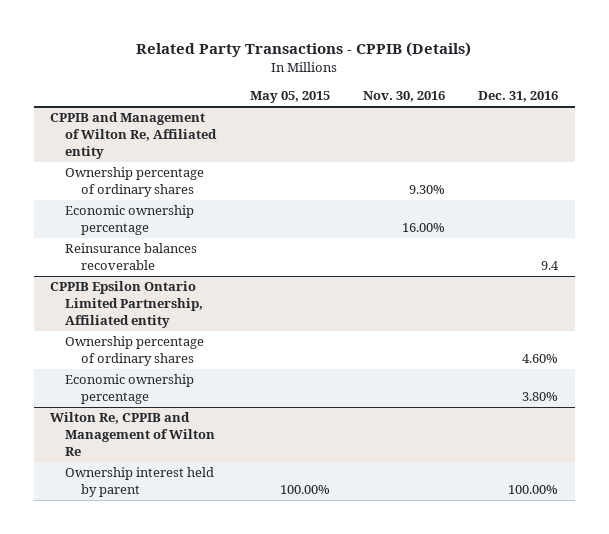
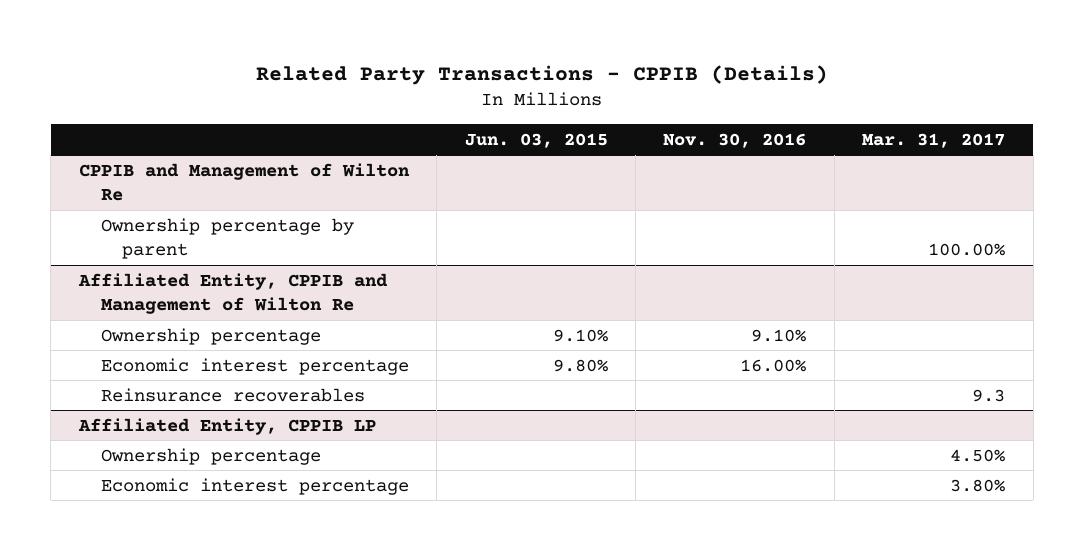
- | May 05, 2015 | Nov. 30, 2016 | Dec. 31, 2016
+ | Jun. 03, 2015 | Nov. 30, 2016 | Mar. 31, 2017
- CPPIB and Management of Wilton Re, Affiliated entity
- Ownership percentage of ordinary shares | | 9.30% |
- Economic ownership percentage | | 16.00% |
- Reinsurance balances recoverable | | | 9.4
- CPPIB Epsilon Ontario Limited Partnership, Affiliated entity
- Ownership percentage of ordinary shares | | | 4.60%
- Economic ownership percentage | | | 3.80%
- Wilton Re, CPPIB and Management of Wilton Re
- Ownership interest held by parent | 100.00% | | 100.00%
+ CPPIB and Management of Wilton Re
+ Ownership percentage by parent | | | 100.00%
+ Affiliated Entity, CPPIB and Management of Wilton Re
+ Ownership percentage | 9.10% | 9.10% |
+ Economic interest percentage | 9.80% | 16.00% |
+ Reinsurance recoverables | | | 9.3
+ Affiliated Entity, CPPIB LP
+ Ownership percentage | | | 4.50%
+ Economic interest percentage | | | 3.80%

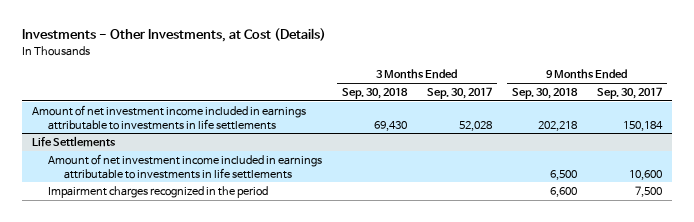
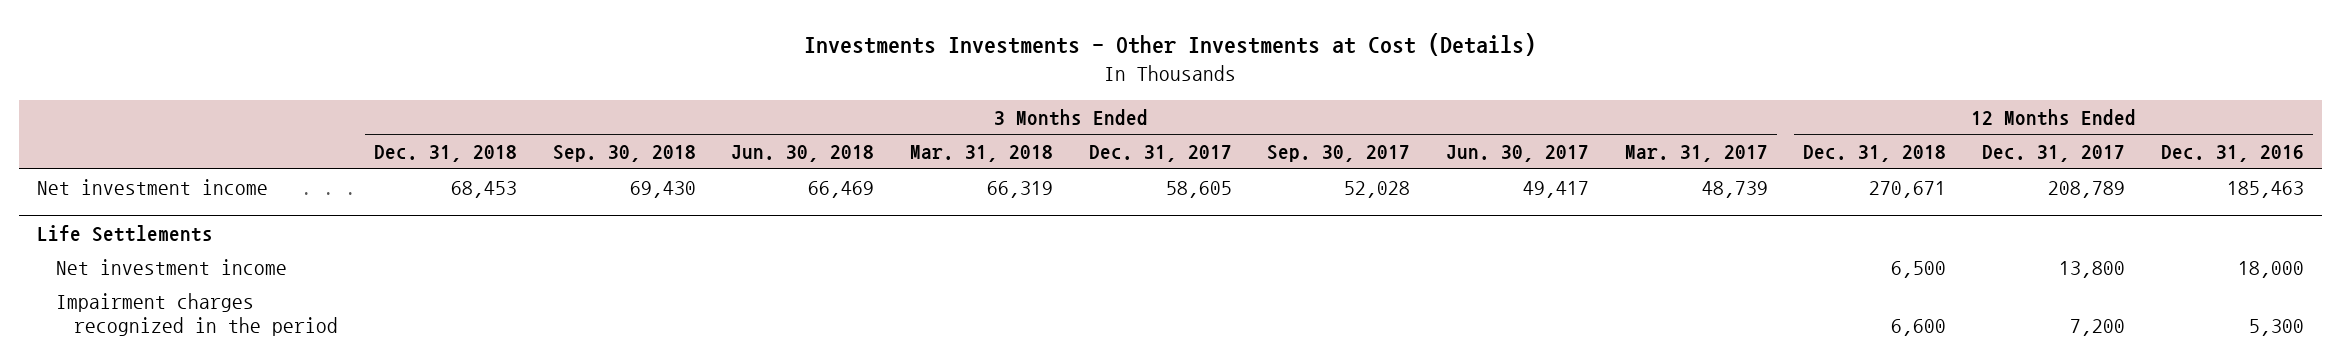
- Investments - Other Investments, at Cost (Details)
+ Investments Investments - Other Investments at Cost (Details)
- | 3 Months Ended Sep. 30, 2018 | 3 Months Ended Sep. 30, 2017 | 9 Months Ended Sep. 30, 2018 | 9 Months Ended Sep. 30, 2017
+ | 3 Months Ended Dec. 31, 2018 | 3 Months Ended Sep. 30, 2018 | 3 Months Ended Jun. 30, 2018 | 3 Months Ended Mar. 31, 2018 | 3 Months Ended Dec. 31, 2017 | 3 Months Ended Sep. 30, 2017 | 3 Months Ended Jun. 30, 2017 | 3 Months Ended Mar. 31, 2017 | 12 Months Ended Dec. 31, 2018 | 12 Months Ended Dec. 31, 2017 | 12 Months Ended Dec. 31, 2016
- Amount of net investment income included in earnings attributable to investments in life settlements | 69,430 | 52,028 | 202,218 | 150,184
+ Net investment income | 68,453 | 69,430 | 66,469 | 66,319 | 58,605 | 52,028 | 49,417 | 48,739 | 270,671 | 208,789 | 185,463
@ Life Settlements
- Amount of net investment income included in earnings attributable to investments in life settlements | | | 6,500 | 10,600
+ Net investment income | | | | | | | | | 6,500 | 13,800 | 18,000

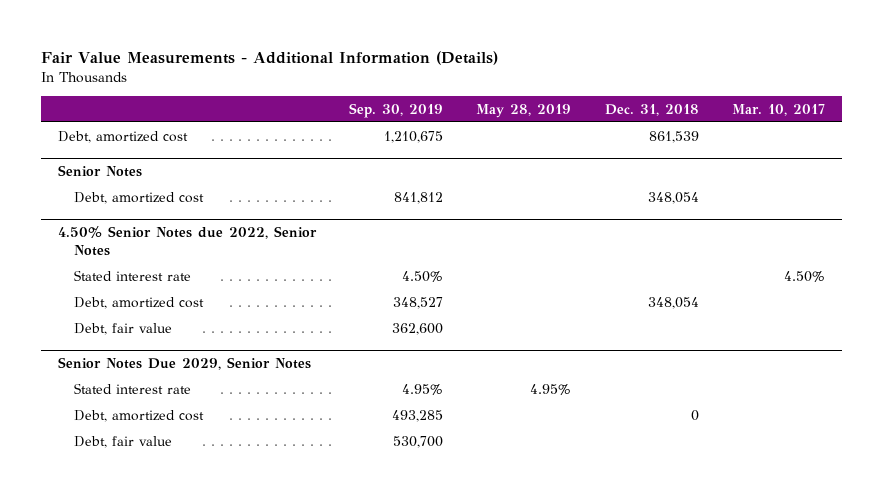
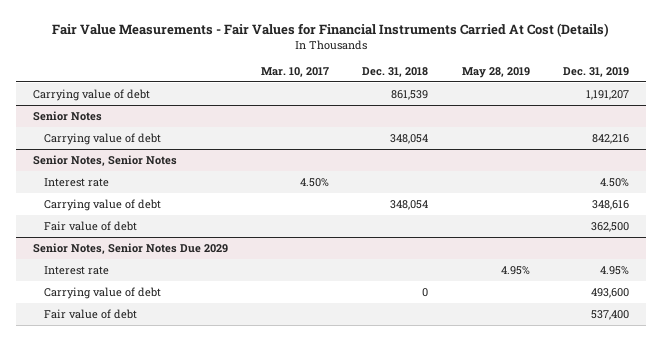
- Fair Value Measurements - Additional Information (Details)
+ Fair Value Measurements - Fair Values for Financial Instruments Carried At Cost (Details)
- | Sep. 30, 2019 | May 28, 2019 | Dec. 31, 2018 | Mar. 10, 2017
+ | Mar. 10, 2017 | Dec. 31, 2018 | May 28, 2019 | Dec. 31, 2019
- Debt, amortized cost | 1,210,675 | | 861,539 |
+ Carrying value of debt | | 861,539 | | 1,191,207
@ Senior Notes
- Debt, amortized cost | 841,812 | | 348,054 |
- 4.50% Senior Notes due 2022, Senior Notes
- Stated interest rate | 4.50% | | | 4.50%
- Debt, amortized cost | 348,527 | | 348,054 |
- Debt, fair value | 362,600 | | |
- Senior Notes Due 2029, Senior Notes
- Stated interest rate | 4.95% | 4.95% | |
- Debt, amortized cost | 493,285 | | 0 |
- Debt, fair value | 530,700 | | |
@ Senior Notes
+ Carrying value of debt | | 348,054 | | 842,216
+ Senior Notes, Senior Notes
+ Interest rate | 4.50% | | | 4.50%
+ Carrying value of debt | | 348,054 | | 348,616
+ Fair value of debt | | | | 362,500
+ Senior Notes, Senior Notes Due 2029
+ Interest rate | | | 4.95% | 4.95%
+ Carrying value of debt | | 0 | | 493,600
+ Fair value of debt | | | | 537,400

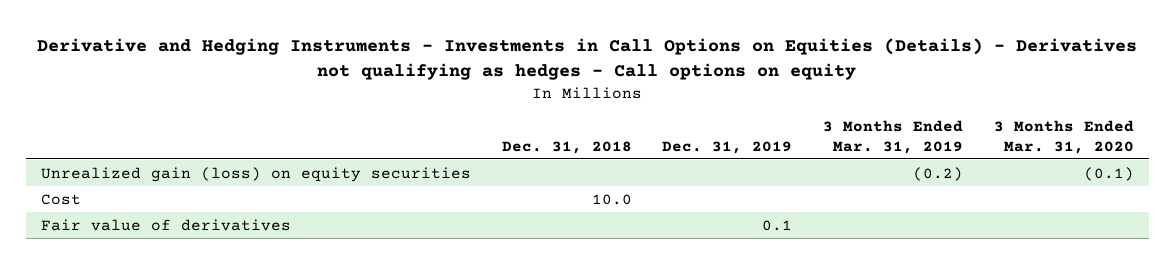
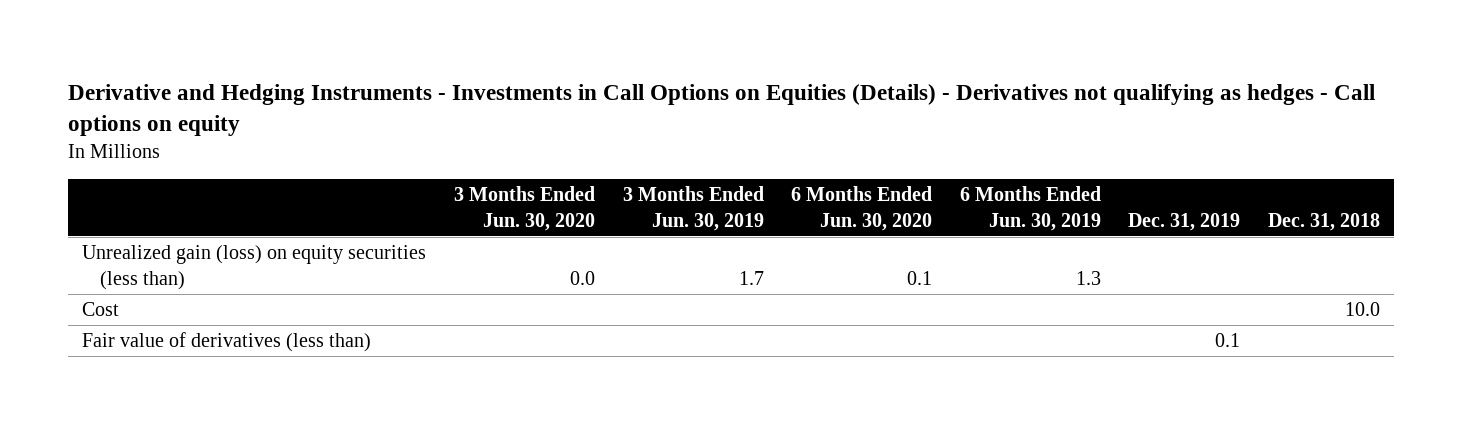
- | Dec. 31, 2018 | Dec. 31, 2019 | 3 Months Ended Mar. 31, 2019 | 3 Months Ended Mar. 31, 2020
+ | 3 Months Ended Jun. 30, 2020 | 3 Months Ended Jun. 30, 2019 | 6 Months Ended Jun. 30, 2020 | 6 Months Ended Jun. 30, 2019 | Dec. 31, 2019 | Dec. 31, 2018
- Unrealized gain (loss) on equity securities | | | (0.2) | (0.1)
+ Unrealized gain (loss) on equity securities (less than) | 0.0 | 1.7 | 0.1 | 1.3 | |
- Fair value of derivatives | | 0.1 | |
+ Fair value of derivatives (less than) | | | | | 0.1 |

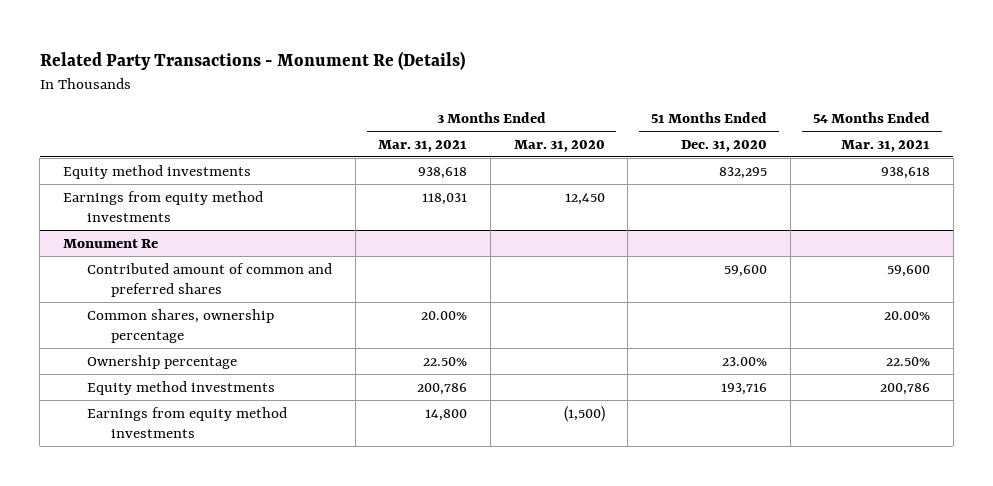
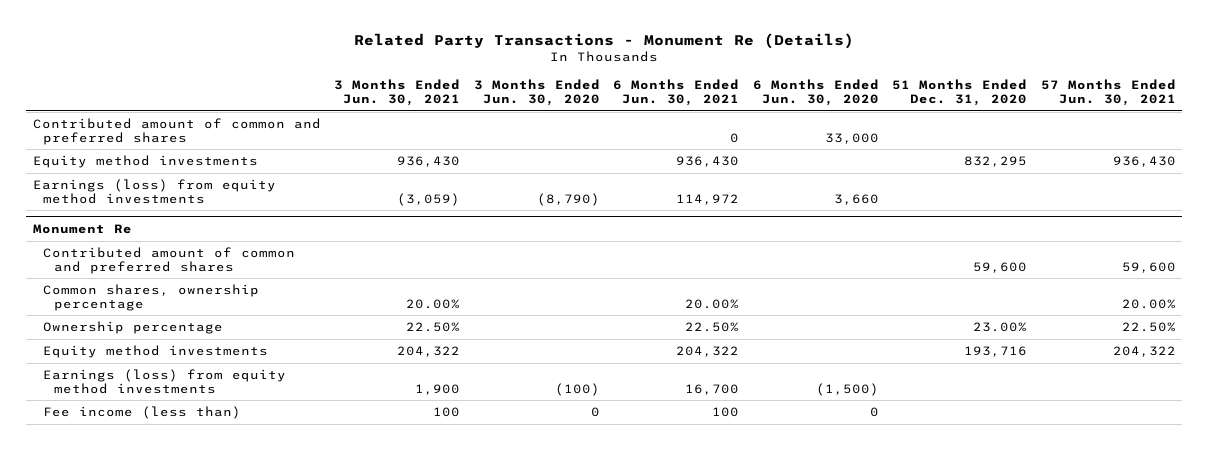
- | 3 Months Ended Mar. 31, 2021 | 3 Months Ended Mar. 31, 2020 | 51 Months Ended Dec. 31, 2020 | 54 Months Ended Mar. 31, 2021
+ | 3 Months Ended Jun. 30, 2021 | 3 Months Ended Jun. 30, 2020 | 6 Months Ended Jun. 30, 2021 | 6 Months Ended Jun. 30, 2020 | 51 Months Ended Dec. 31, 2020 | 57 Months Ended Jun. 30, 2021
+ Contributed amount of common and preferred shares | | | 0 | 33,000 | |
- Earnings from equity method investments | 118,031 | 12,450 | |
+ Earnings (loss) from equity method investments | (3,059) | (8,790) | 114,972 | 3,660 | |
@ Monument Re
- Earnings from equity method investments | 14,800 | (1,500) | |
+ Earnings (loss) from equity method investments | 1,900 | (100) | 16,700 | (1,500) | |
+ Fee income (less than) | 100 | 0 | 100 | 0 | |

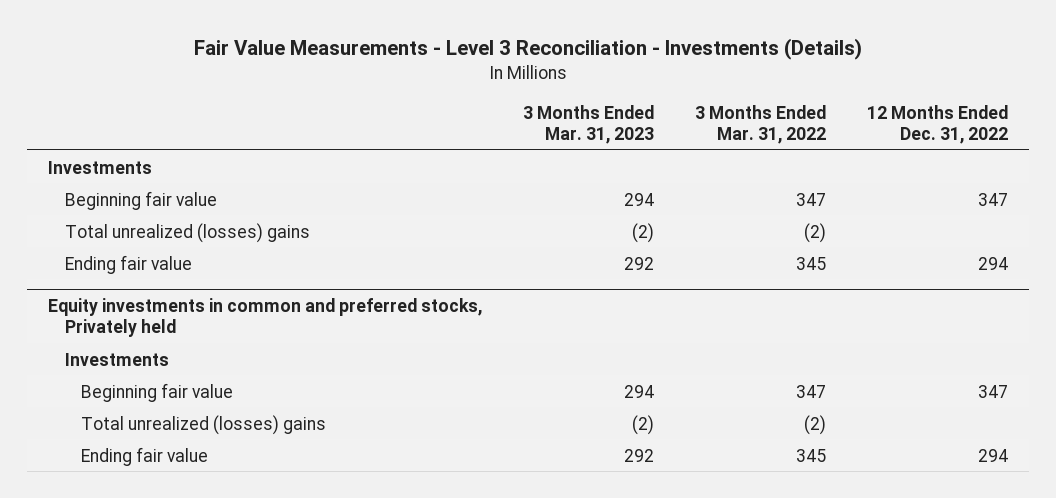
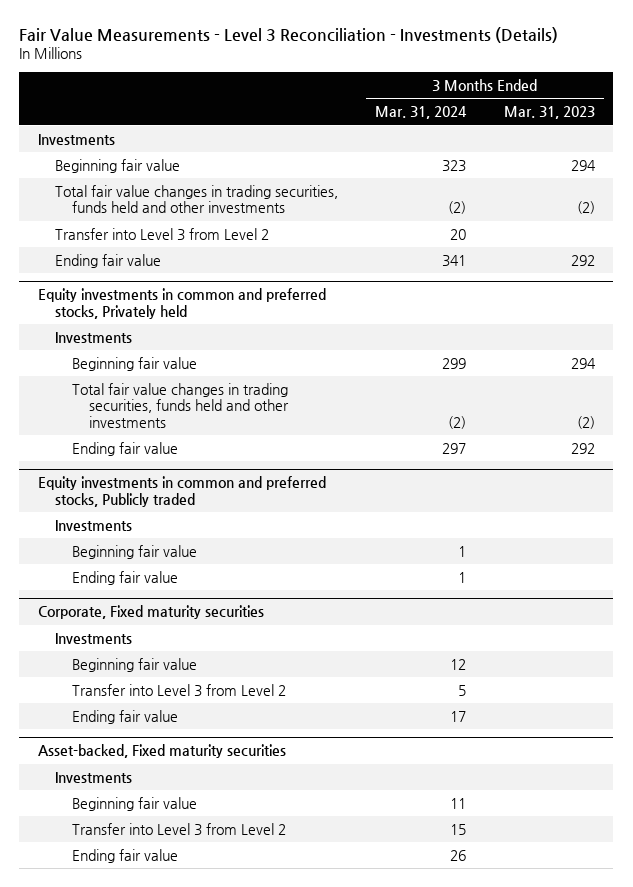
- | 3 Months Ended Mar. 31, 2023 | 3 Months Ended Mar. 31, 2022 | 12 Months Ended Dec. 31, 2022
+ | 3 Months Ended Mar. 31, 2024 | 3 Months Ended Mar. 31, 2023
- Total unrealized (losses) gains | (2) | (2) |
+ Total fair value changes in trading securities, funds held and other investments | (2) | (2)
+ Transfer into Level 3 from Level 2 | 20 |
@ Equity investments in common and preferred stocks, Privately held
- Total unrealized (losses) gains | (2) | (2) |
+ Total fair value changes in trading securities, funds held and other investments | (2) | (2)
+ Equity investments in common and preferred stocks, Publicly traded
+ Investments
+ Beginning fair value | 1 |
+ Ending fair value | 1 |
+ Corporate, Fixed maturity securities
+ Investments
+ Beginning fair value | 12 |
+ Transfer into Level 3 from Level 2 | 5 |
+ Ending fair value | 17 |
+ Asset-backed, Fixed maturity securities
+ Investments
+ Beginning fair value | 11 |
+ Transfer into Level 3 from Level 2 | 15 |
+ Ending fair value | 26 |

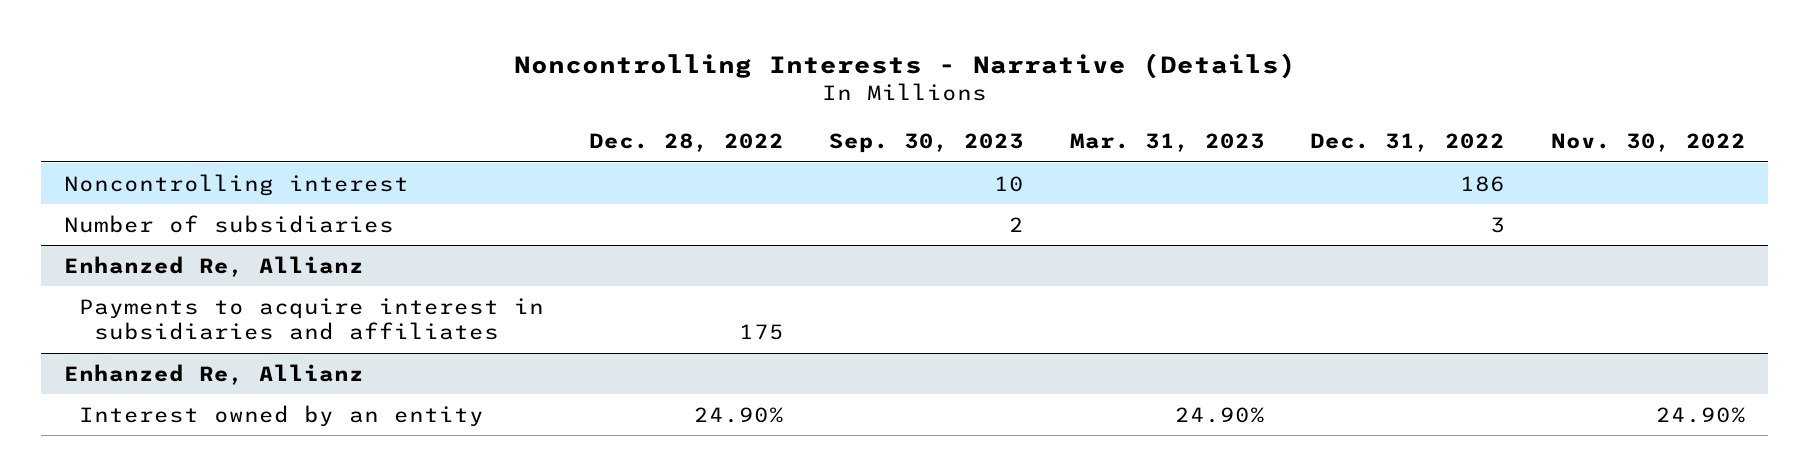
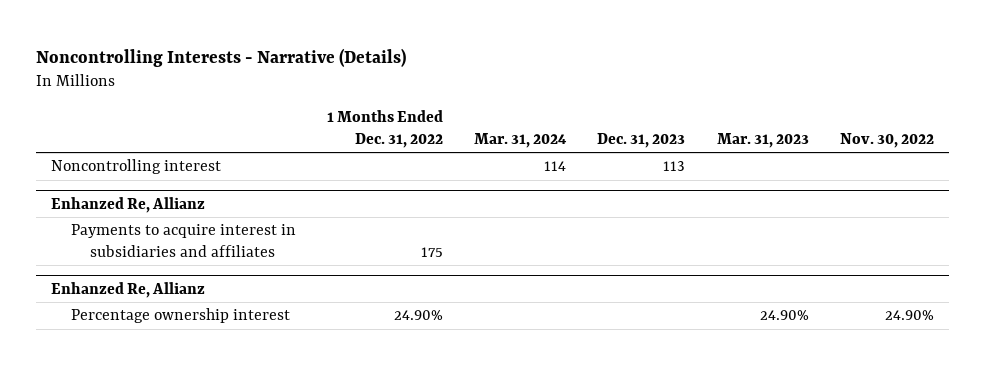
- | Dec. 28, 2022 | Sep. 30, 2023 | Mar. 31, 2023 | Dec. 31, 2022 | Nov. 30, 2022
+ | 1 Months Ended Dec. 31, 2022 | Mar. 31, 2024 | Dec. 31, 2023 | Mar. 31, 2023 | Nov. 30, 2022
- Number of subsidiaries | | 2 | | 3 |
@ Enhanzed Re, Allianz
- Interest owned by an entity | 24.90% | | 24.90% | | 24.90%
+ Percentage ownership interest | 24.90% | | | 24.90% | 24.90%

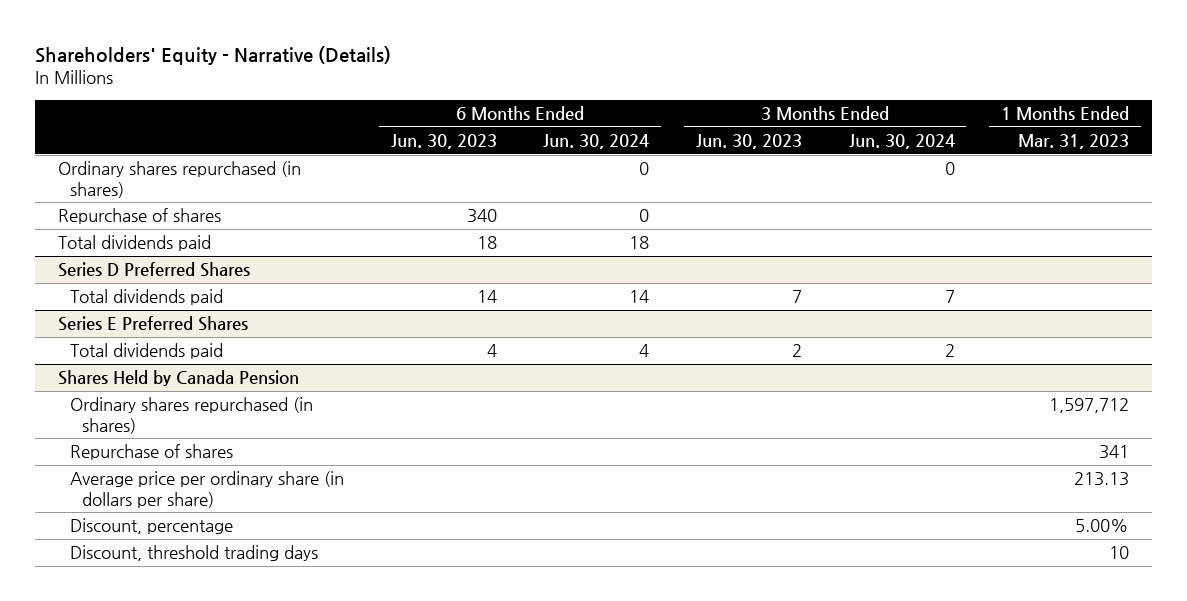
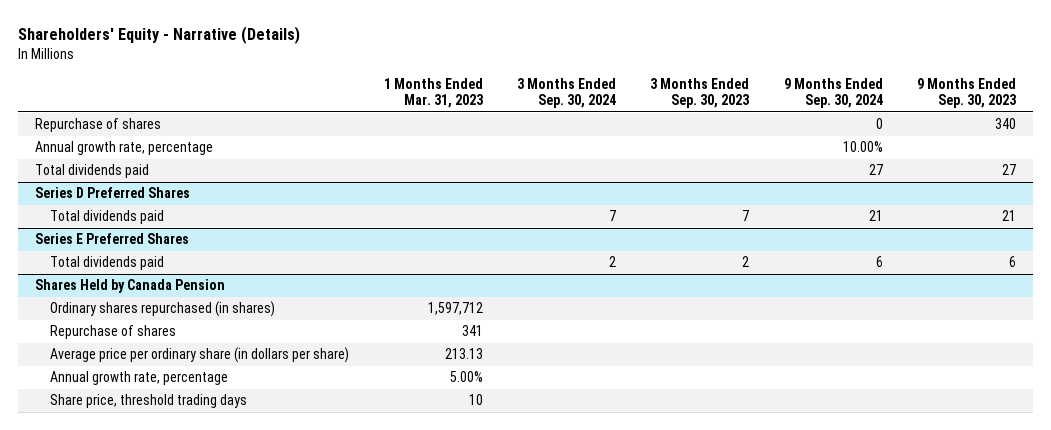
- | 6 Months Ended Jun. 30, 2023 | 6 Months Ended Jun. 30, 2024 | 3 Months Ended Jun. 30, 2023 | 3 Months Ended Jun. 30, 2024 | 1 Months Ended Mar. 31, 2023
+ | 1 Months Ended Mar. 31, 2023 | 3 Months Ended Sep. 30, 2024 | 3 Months Ended Sep. 30, 2023 | 9 Months Ended Sep. 30, 2024 | 9 Months Ended Sep. 30, 2023
- Ordinary shares repurchased (in shares) | | 0 | | 0 |
+ Annual growth rate, percentage | | | | 10.00% |
@ Shares Held by Canada Pension
- Discount, percentage | | | | | 5.00%
- Discount, threshold trading days | | | | | 10
+ Annual growth rate, percentage | 5.00% | | | |
+ Share price, threshold trading days | 10 | | | |

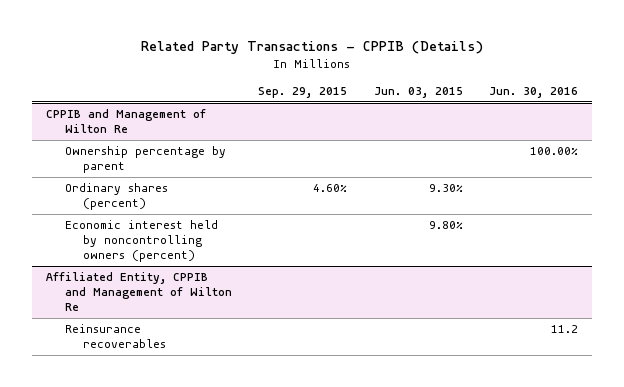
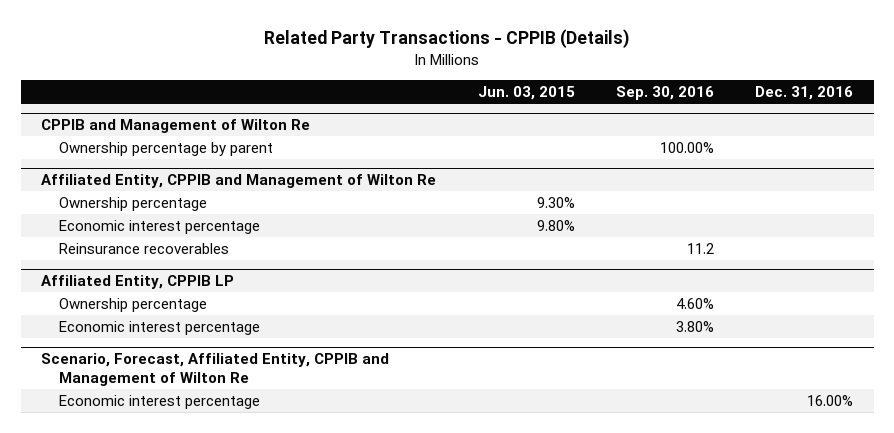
- | Sep. 29, 2015 | Jun. 03, 2015 | Jun. 30, 2016
+ | Jun. 03, 2015 | Sep. 30, 2016 | Dec. 31, 2016
@ CPPIB and Management of Wilton Re
- Ordinary shares (percent) | 4.60% | 9.30% |
- Economic interest held by noncontrolling owners (percent) | | 9.80% |
@ Affiliated Entity, CPPIB and Management of Wilton Re
+ Ownership percentage | 9.30% | |
+ Economic interest percentage | 9.80% | |
+ Affiliated Entity, CPPIB LP
+ Ownership percentage | | 4.60% |
+ Economic interest percentage | | 3.80% |
+ Scenario, Forecast, Affiliated Entity, CPPIB and Management of Wilton Re
+ Economic interest percentage | | | 16.00%

